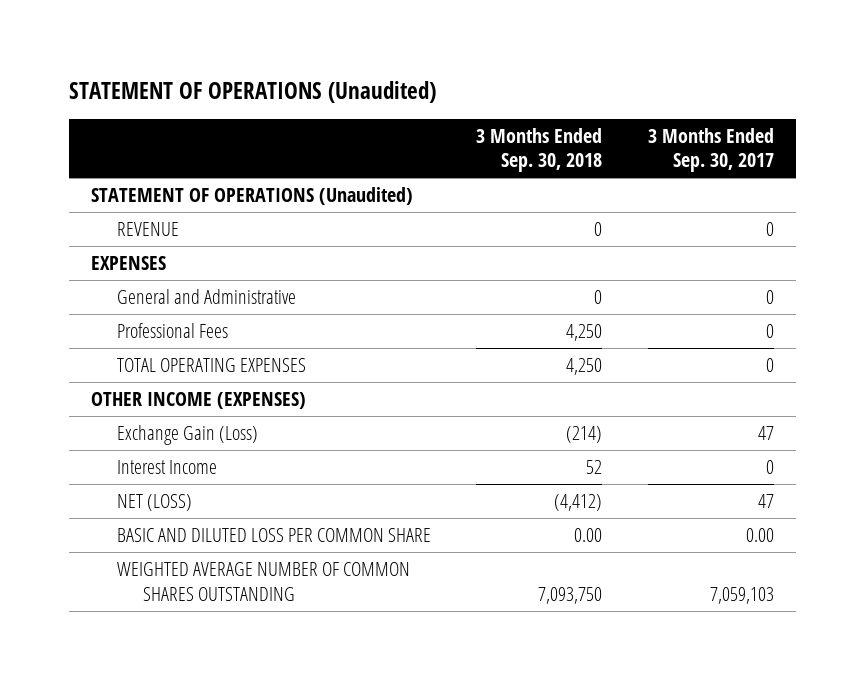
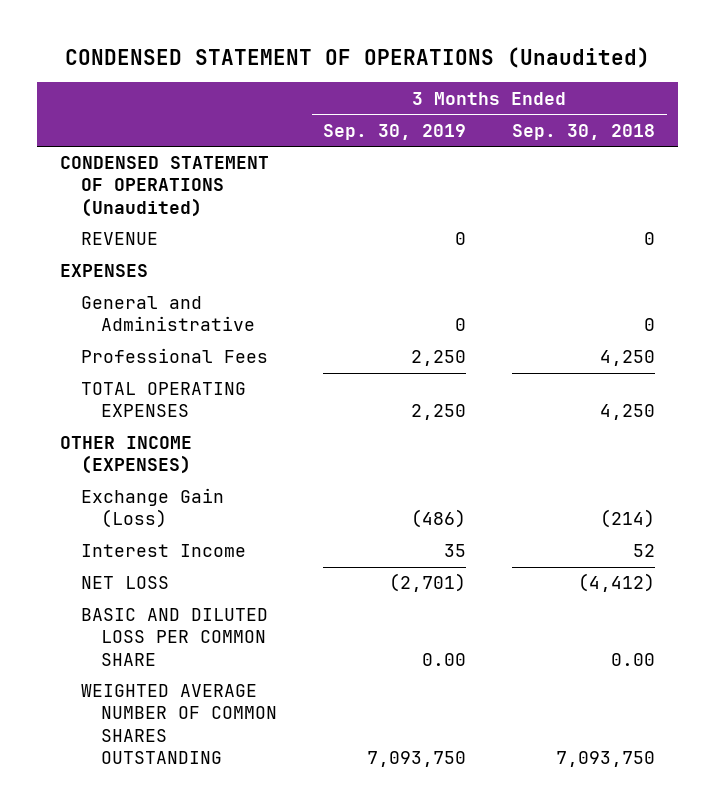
- STATEMENT OF OPERATIONS (Unaudited)
+ CONDENSED STATEMENT OF OPERATIONS (Unaudited)
- | 3 Months Ended Sep. 30, 2018 | 3 Months Ended Sep. 30, 2017
+ | 3 Months Ended Sep. 30, 2019 | 3 Months Ended Sep. 30, 2018
- STATEMENT OF OPERATIONS (Unaudited)
+ CONDENSED STATEMENT OF OPERATIONS (Unaudited)
- NET (LOSS) | (4,412) | 47
+ NET LOSS | (2,701) | (4,412)

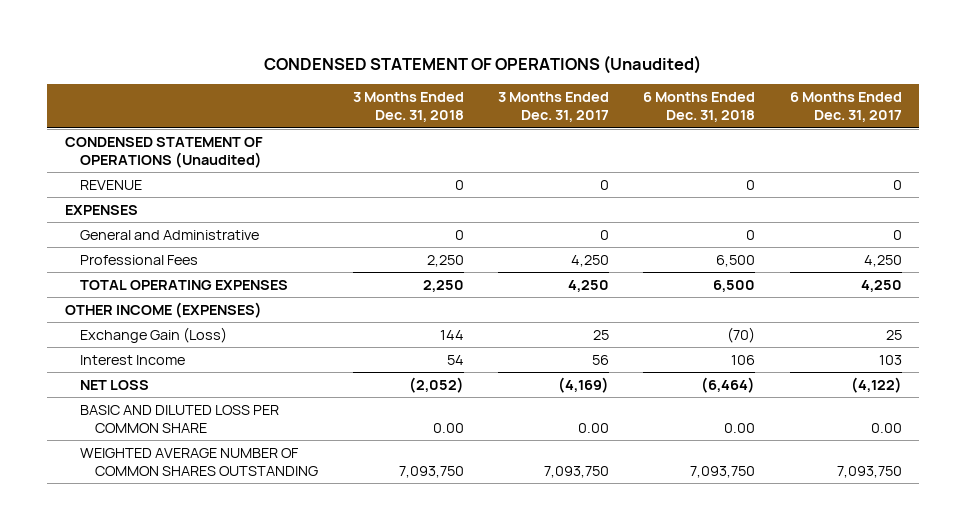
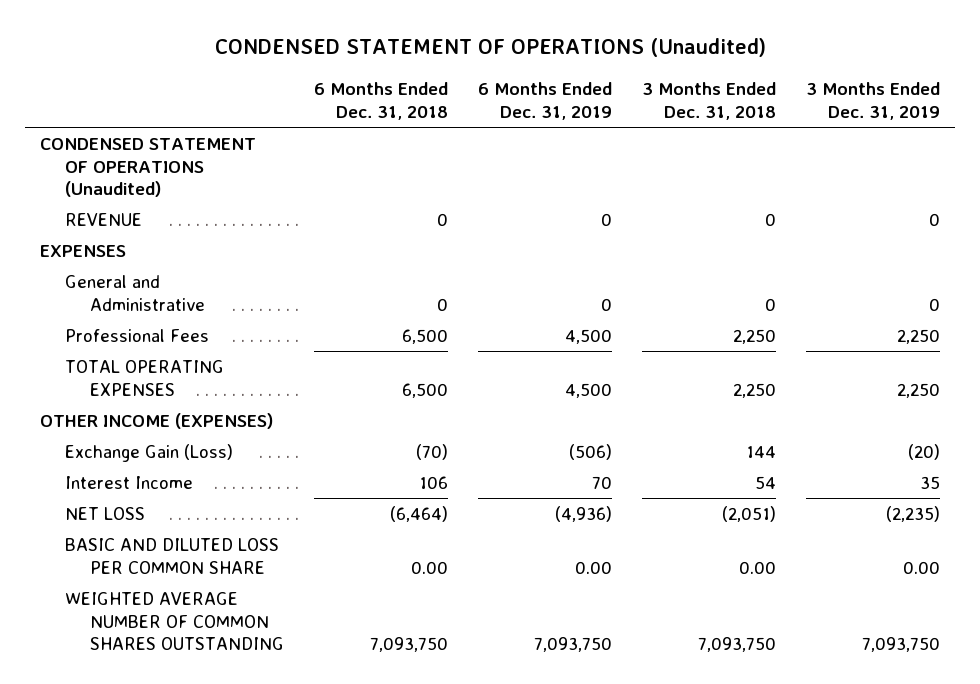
- | 3 Months Ended Dec. 31, 2018 | 3 Months Ended Dec. 31, 2017 | 6 Months Ended Dec. 31, 2018 | 6 Months Ended Dec. 31, 2017
+ | 6 Months Ended Dec. 31, 2018 | 6 Months Ended Dec. 31, 2019 | 3 Months Ended Dec. 31, 2018 | 3 Months Ended Dec. 31, 2019
- NET LOSS | (2,052) | (4,169) | (6,464) | (4,122)
+ NET LOSS | (6,464) | (4,936) | (2,051) | (2,235)

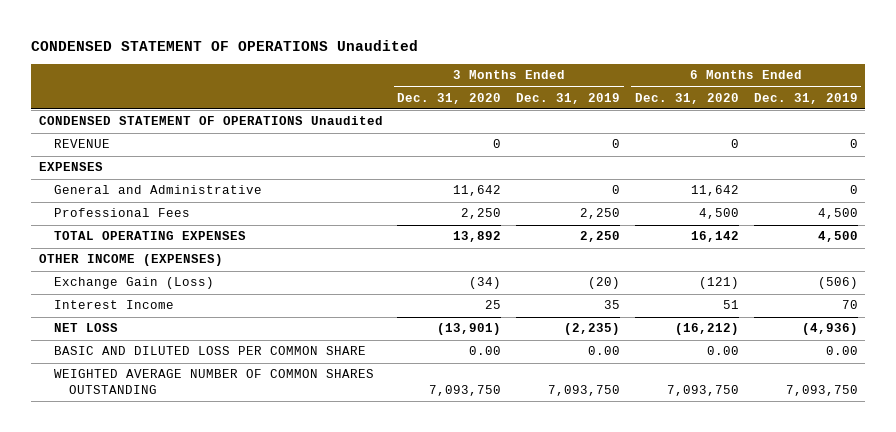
- CONDENSED STATEMENT OF OPERATIONS (Unaudited)
+ CONDENSED STATEMENT OF OPERATIONS Unaudited
- | 6 Months Ended Dec. 31, 2018 | 6 Months Ended Dec. 31, 2019 | 3 Months Ended Dec. 31, 2018 | 3 Months Ended Dec. 31, 2019
+ | 3 Months Ended Dec. 31, 2020 | 3 Months Ended Dec. 31, 2019 | 6 Months Ended Dec. 31, 2020 | 6 Months Ended Dec. 31, 2019
- CONDENSED STATEMENT OF OPERATIONS (Unaudited)
+ CONDENSED STATEMENT OF OPERATIONS Unaudited

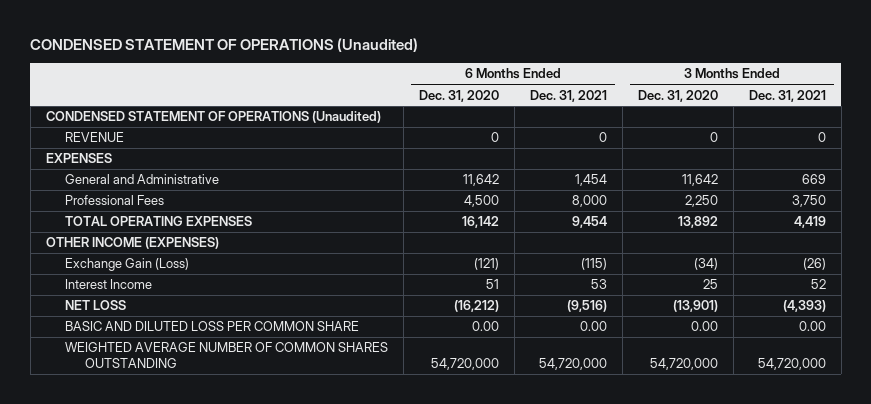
- CONDENSED STATEMENT OF OPERATIONS Unaudited
+ CONDENSED STATEMENT OF OPERATIONS (Unaudited)
- | 3 Months Ended Dec. 31, 2020 | 3 Months Ended Dec. 31, 2019 | 6 Months Ended Dec. 31, 2020 | 6 Months Ended Dec. 31, 2019
+ | 6 Months Ended Dec. 31, 2020 | 6 Months Ended Dec. 31, 2021 | 3 Months Ended Dec. 31, 2020 | 3 Months Ended Dec. 31, 2021
- CONDENSED STATEMENT OF OPERATIONS Unaudited
+ CONDENSED STATEMENT OF OPERATIONS (Unaudited)
- WEIGHTED AVERAGE NUMBER OF COMMON SHARES OUTSTANDING | 7,093,750 | 7,093,750 | 7,093,750 | 7,093,750
+ WEIGHTED AVERAGE NUMBER OF COMMON SHARES OUTSTANDING | 54,720,000 | 54,720,000 | 54,720,000 | 54,720,000

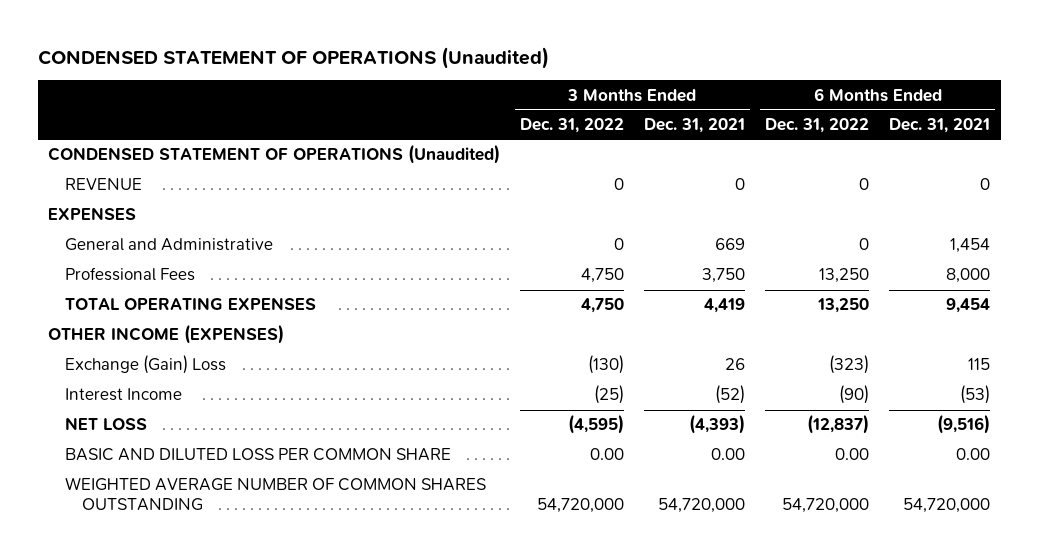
- | 6 Months Ended Dec. 31, 2020 | 6 Months Ended Dec. 31, 2021 | 3 Months Ended Dec. 31, 2020 | 3 Months Ended Dec. 31, 2021
+ | 3 Months Ended Dec. 31, 2022 | 3 Months Ended Dec. 31, 2021 | 6 Months Ended Dec. 31, 2022 | 6 Months Ended Dec. 31, 2021
- Exchange Gain (Loss) | (121) | (115) | (34) | (26)
- Interest Income | 51 | 53 | 25 | 52
+ Exchange (Gain) Loss | (130) | 26 | (323) | 115
+ Interest Income | (25) | (52) | (90) | (53)

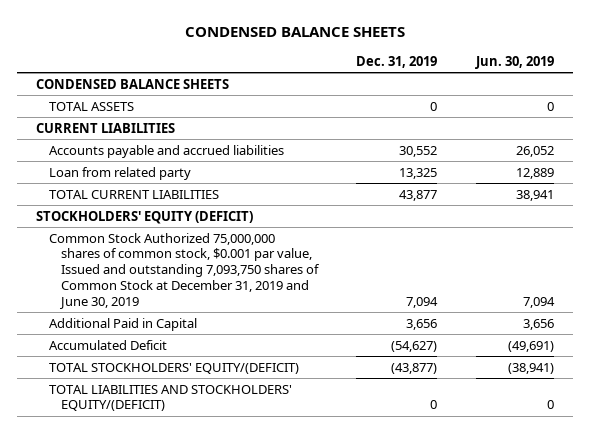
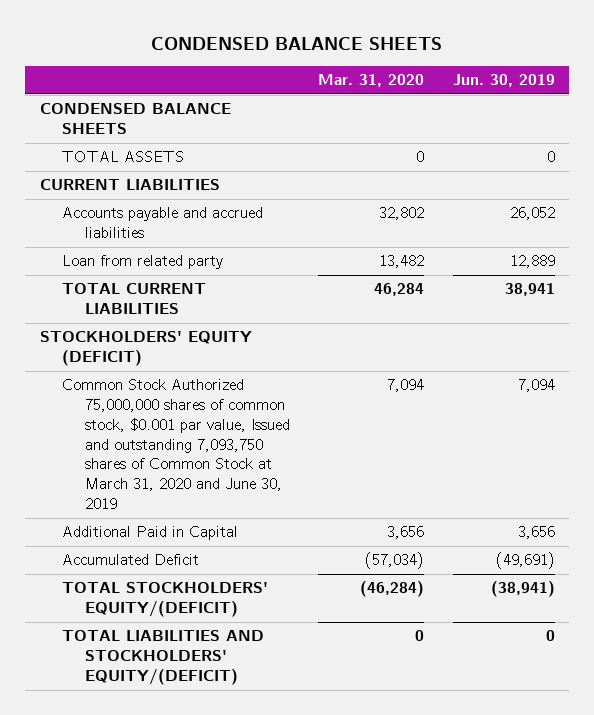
- | Dec. 31, 2019 | Jun. 30, 2019
+ | Mar. 31, 2020 | Jun. 30, 2019
- Common Stock Authorized 75,000,000 shares of common stock, $0.001 par value, Issued and outstanding 7,093,750 shares of Common Stock at December 31, 2019 and June 30, 2019 | 7,094 | 7,094
+ Common Stock Authorized 75,000,000 shares of common stock, $0.001 par value, Issued and outstanding 7,093,750 shares of Common Stock at March 31, 2020 and June 30, 2019 | 7,094 | 7,094

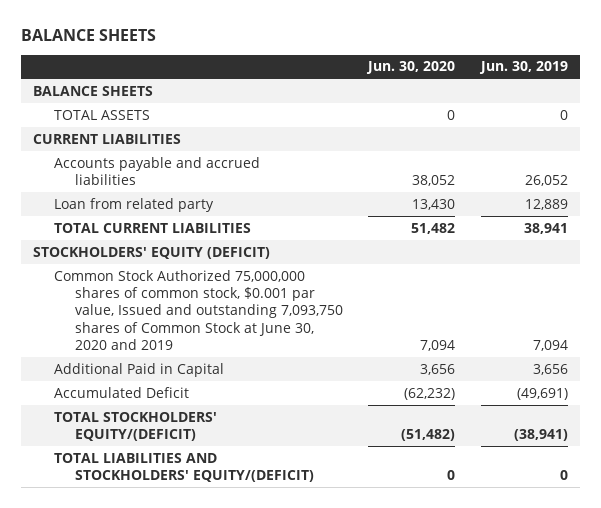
- CONDENSED BALANCE SHEETS
+ BALANCE SHEETS
- | Mar. 31, 2020 | Jun. 30, 2019
+ | Jun. 30, 2020 | Jun. 30, 2019
- CONDENSED BALANCE SHEETS
+ BALANCE SHEETS
- Common Stock Authorized 75,000,000 shares of common stock, $0.001 par value, Issued and outstanding 7,093,750 shares of Common Stock at March 31, 2020 and June 30, 2019 | 7,094 | 7,094
+ Common Stock Authorized 75,000,000 shares of common stock, $0.001 par value, Issued and outstanding 7,093,750 shares of Common Stock at June 30, 2020 and 2019 | 7,094 | 7,094

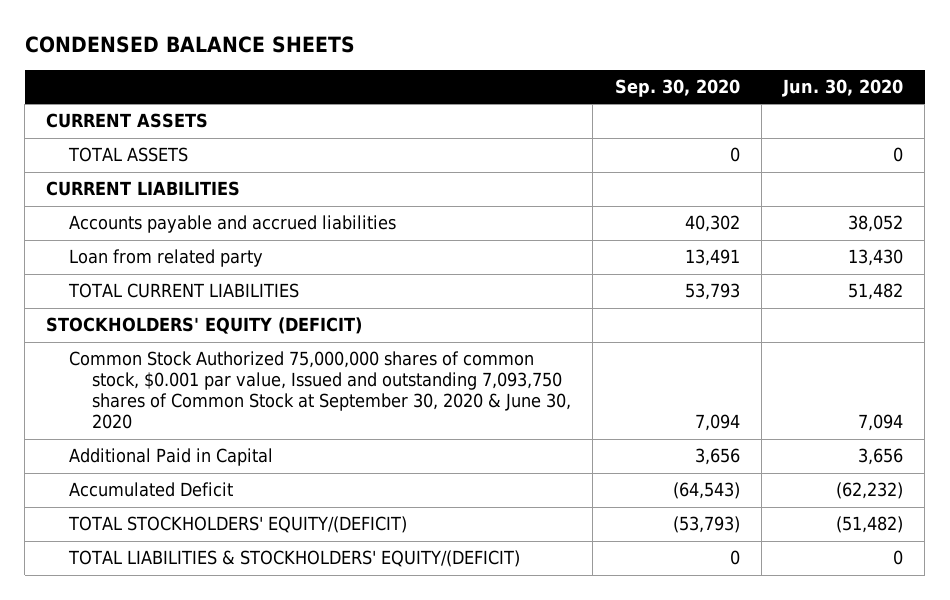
- BALANCE SHEETS
+ CONDENSED BALANCE SHEETS
- | Jun. 30, 2020 | Jun. 30, 2019
+ | Sep. 30, 2020 | Jun. 30, 2020
- BALANCE SHEETS
+ CURRENT ASSETS
- Common Stock Authorized 75,000,000 shares of common stock, $0.001 par value, Issued and outstanding 7,093,750 shares of Common Stock at June 30, 2020 and 2019 | 7,094 | 7,094
+ Common Stock Authorized 75,000,000 shares of common stock, $0.001 par value, Issued and outstanding 7,093,750 shares of Common Stock at September 30, 2020 & June 30, 2020 | 7,094 | 7,094
- TOTAL LIABILITIES AND STOCKHOLDERS' EQUITY/(DEFICIT) | 0 | 0
+ TOTAL LIABILITIES & STOCKHOLDERS' EQUITY/(DEFICIT) | 0 | 0

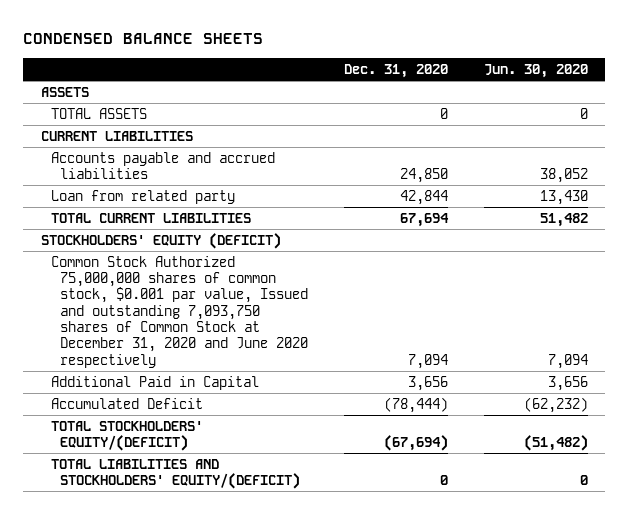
- | Sep. 30, 2020 | Jun. 30, 2020
+ | Dec. 31, 2020 | Jun. 30, 2020
- CURRENT ASSETS
+ ASSETS
- Common Stock Authorized 75,000,000 shares of common stock, $0.001 par value, Issued and outstanding 7,093,750 shares of Common Stock at September 30, 2020 & June 30, 2020 | 7,094 | 7,094
+ Common Stock Authorized 75,000,000 shares of common stock, $0.001 par value, Issued and outstanding 7,093,750 shares of Common Stock at December 31, 2020 and June 2020 respectively | 7,094 | 7,094
- TOTAL LIABILITIES & STOCKHOLDERS' EQUITY/(DEFICIT) | 0 | 0
+ TOTAL LIABILITIES AND STOCKHOLDERS' EQUITY/(DEFICIT) | 0 | 0

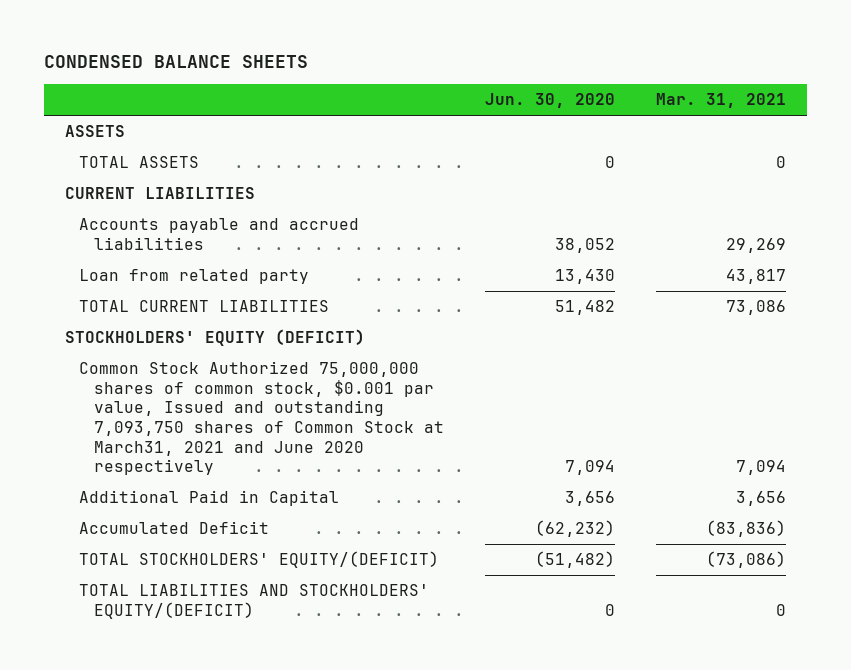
- | Dec. 31, 2020 | Jun. 30, 2020
+ | Jun. 30, 2020 | Mar. 31, 2021
- Common Stock Authorized 75,000,000 shares of common stock, $0.001 par value, Issued and outstanding 7,093,750 shares of Common Stock at December 31, 2020 and June 2020 respectively | 7,094 | 7,094
+ Common Stock Authorized 75,000,000 shares of common stock, $0.001 par value, Issued and outstanding 7,093,750 shares of Common Stock at March31, 2021 and June 2020 respectively | 7,094 | 7,094

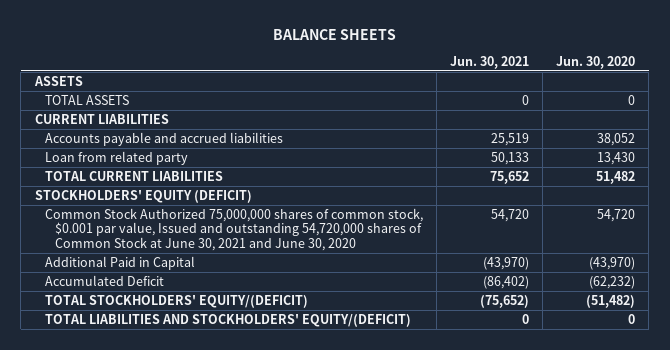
- CONDENSED BALANCE SHEETS
+ BALANCE SHEETS
- | Jun. 30, 2020 | Mar. 31, 2021
+ | Jun. 30, 2021 | Jun. 30, 2020
- Common Stock Authorized 75,000,000 shares of common stock, $0.001 par value, Issued and outstanding 7,093,750 shares of Common Stock at March31, 2021 and June 2020 respectively | 7,094 | 7,094
- Additional Paid in Capital | 3,656 | 3,656
+ Common Stock Authorized 75,000,000 shares of common stock, $0.001 par value, Issued and outstanding 54,720,000 shares of Common Stock at June 30, 2021 and June 30, 2020 | 54,720 | 54,720
+ Additional Paid in Capital | (43,970) | (43,970)

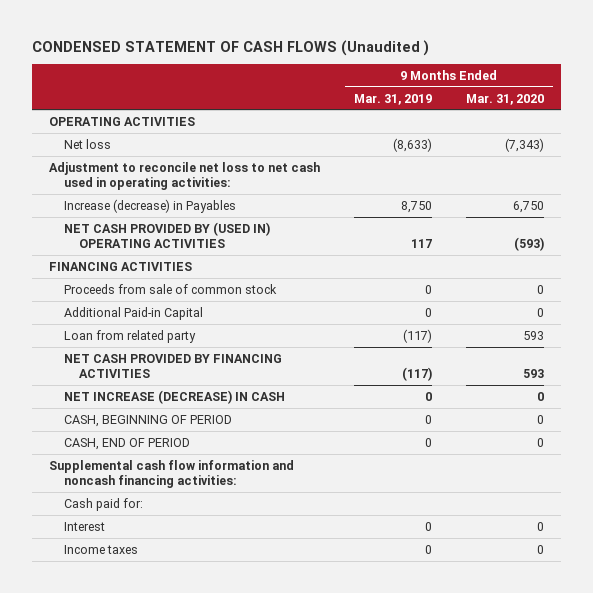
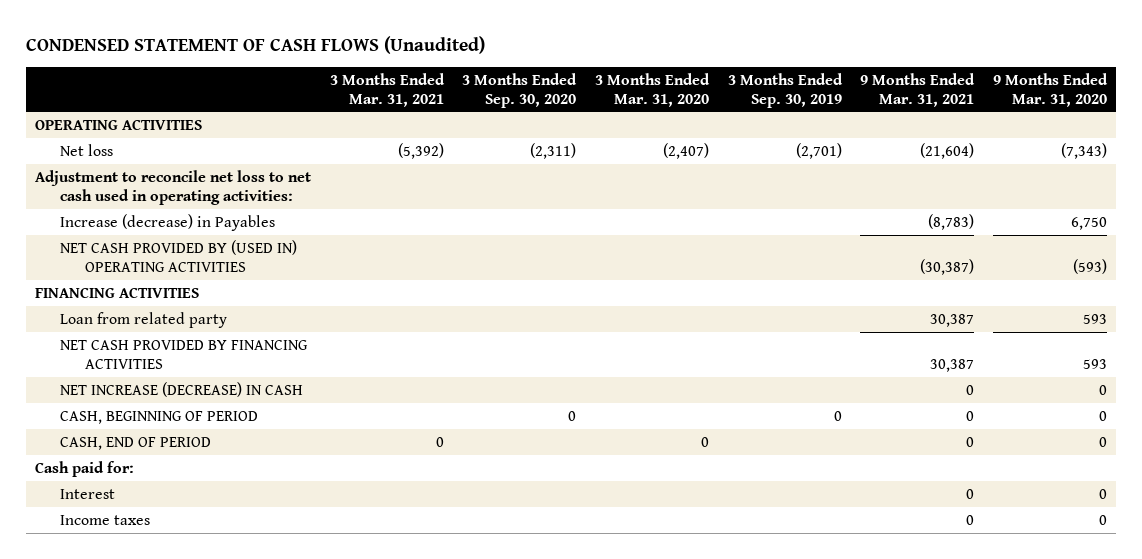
- CONDENSED STATEMENT OF CASH FLOWS (Unaudited )
+ CONDENSED STATEMENT OF CASH FLOWS (Unaudited)
- | 9 Months Ended Mar. 31, 2019 | 9 Months Ended Mar. 31, 2020
+ | 3 Months Ended Mar. 31, 2021 | 3 Months Ended Sep. 30, 2020 | 3 Months Ended Mar. 31, 2020 | 3 Months Ended Sep. 30, 2019 | 9 Months Ended Mar. 31, 2021 | 9 Months Ended Mar. 31, 2020
- Proceeds from sale of common stock | 0 | 0
- Additional Paid-in Capital | 0 | 0
- Supplemental cash flow information and noncash financing activities:

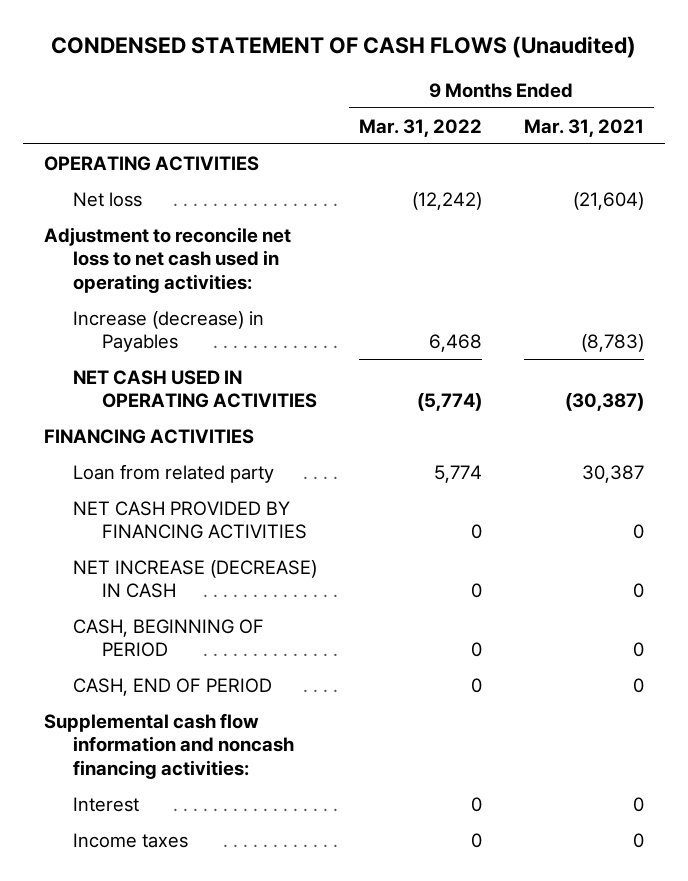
- | 3 Months Ended Mar. 31, 2021 | 3 Months Ended Sep. 30, 2020 | 3 Months Ended Mar. 31, 2020 | 3 Months Ended Sep. 30, 2019 | 9 Months Ended Mar. 31, 2021 | 9 Months Ended Mar. 31, 2020
+ | 9 Months Ended Mar. 31, 2022 | 9 Months Ended Mar. 31, 2021
- NET CASH PROVIDED BY (USED IN) OPERATING ACTIVITIES | | | | | (30,387) | (593)
+ NET CASH USED IN OPERATING ACTIVITIES | (5,774) | (30,387)
- NET CASH PROVIDED BY FINANCING ACTIVITIES | | | | | 30,387 | 593
+ NET CASH PROVIDED BY FINANCING ACTIVITIES | 0 | 0
- Cash paid for:
+ Supplemental cash flow information and noncash financing activities:

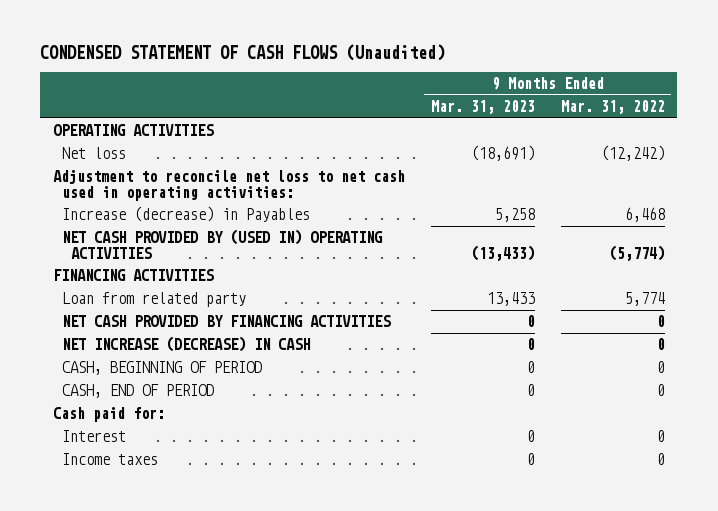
- | 9 Months Ended Mar. 31, 2022 | 9 Months Ended Mar. 31, 2021
+ | 9 Months Ended Mar. 31, 2023 | 9 Months Ended Mar. 31, 2022
- NET CASH USED IN OPERATING ACTIVITIES | (5,774) | (30,387)
+ NET CASH PROVIDED BY (USED IN) OPERATING ACTIVITIES | (13,433) | (5,774)
- Supplemental cash flow information and noncash financing activities:
+ Cash paid for:

